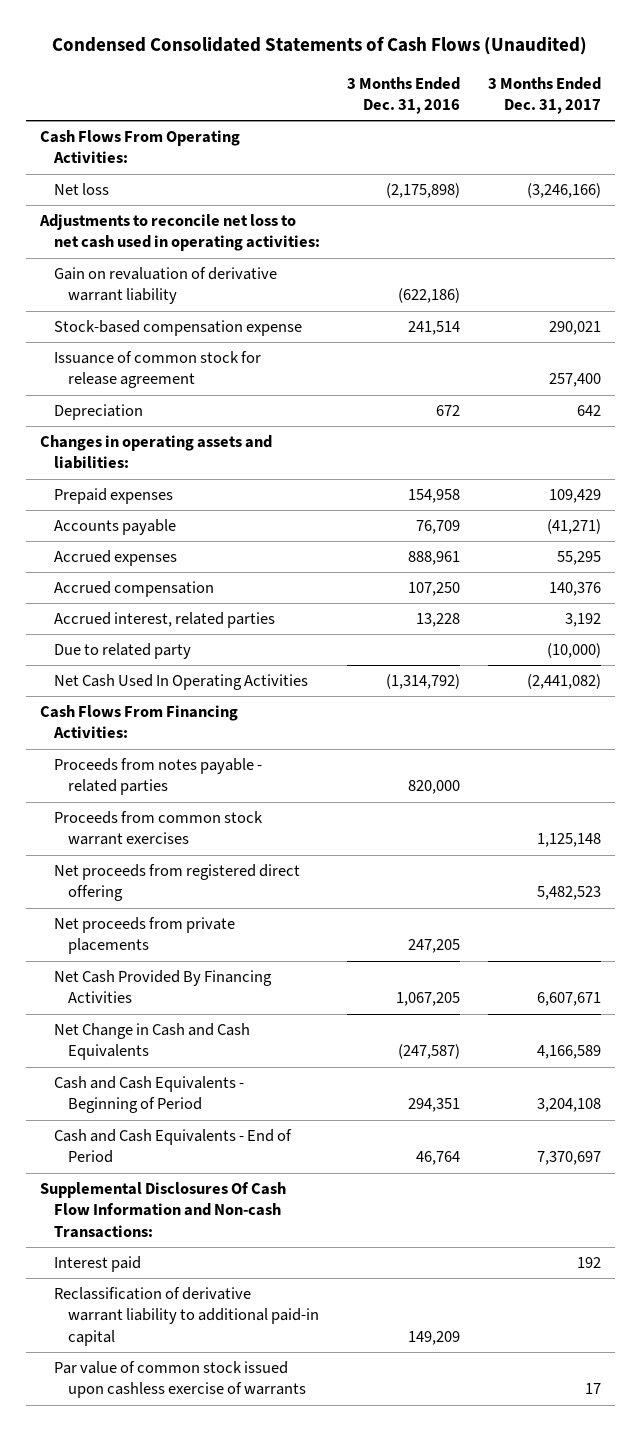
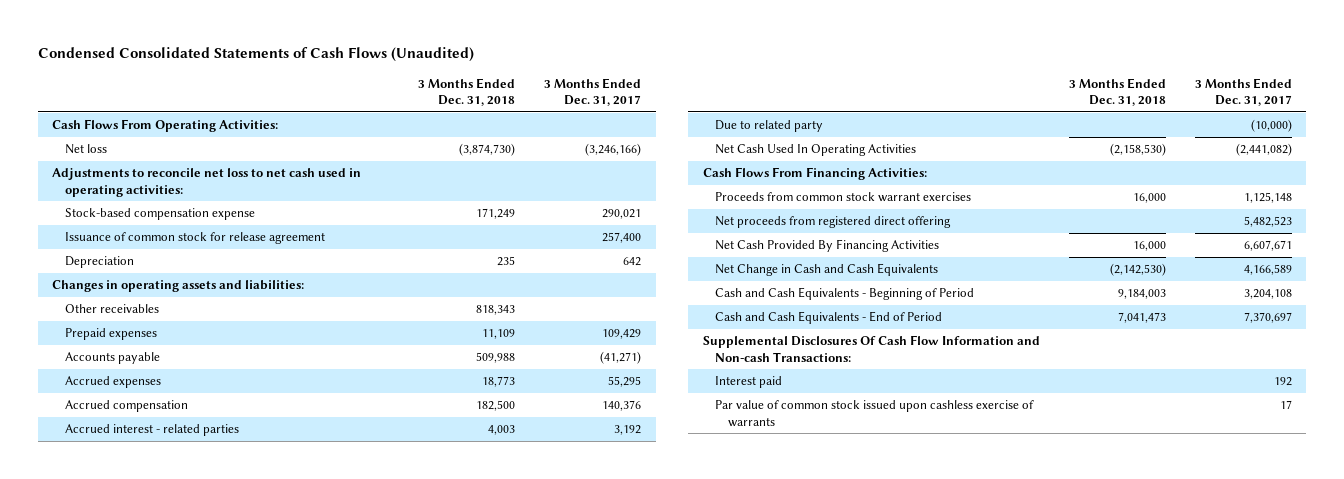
- | 3 Months Ended Dec. 31, 2016 | 3 Months Ended Dec. 31, 2017
+ | 3 Months Ended Dec. 31, 2018 | 3 Months Ended Dec. 31, 2017
- Gain on revaluation of derivative warrant liability | (622,186) |
+ Other receivables | 818,343 |
- Accrued interest, related parties | 13,228 | 3,192
+ Accrued interest - related parties | 4,003 | 3,192
- Proceeds from notes payable - related parties | 820,000 |
- Net proceeds from private placements | 247,205 |
- Reclassification of derivative warrant liability to additional paid-in capital | 149,209 |

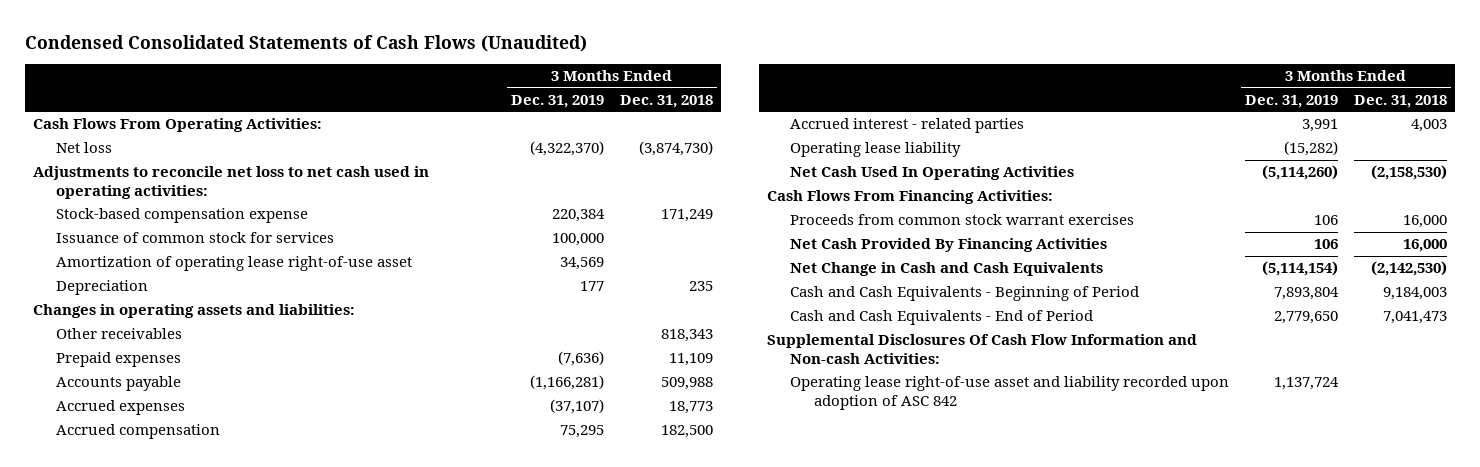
- | 3 Months Ended Dec. 31, 2018 | 3 Months Ended Dec. 31, 2017
+ | 3 Months Ended Dec. 31, 2019 | 3 Months Ended Dec. 31, 2018
- Issuance of common stock for release agreement | | 257,400
+ Issuance of common stock for services | 100,000 |
+ Amortization of operating lease right-of-use asset | 34,569 |
- Due to related party | | (10,000)
+ Operating lease liability | (15,282) |
- Net proceeds from registered direct offering | | 5,482,523
- Supplemental Disclosures Of Cash Flow Information and Non-cash Transactions:
- Interest paid | | 192
- Par value of common stock issued upon cashless exercise of warrants | | 17
+ Supplemental Disclosures Of Cash Flow Information and Non-cash Activities:
+ Operating lease right-of-use asset and liability recorded upon adoption of ASC 842 | 1,137,724 |

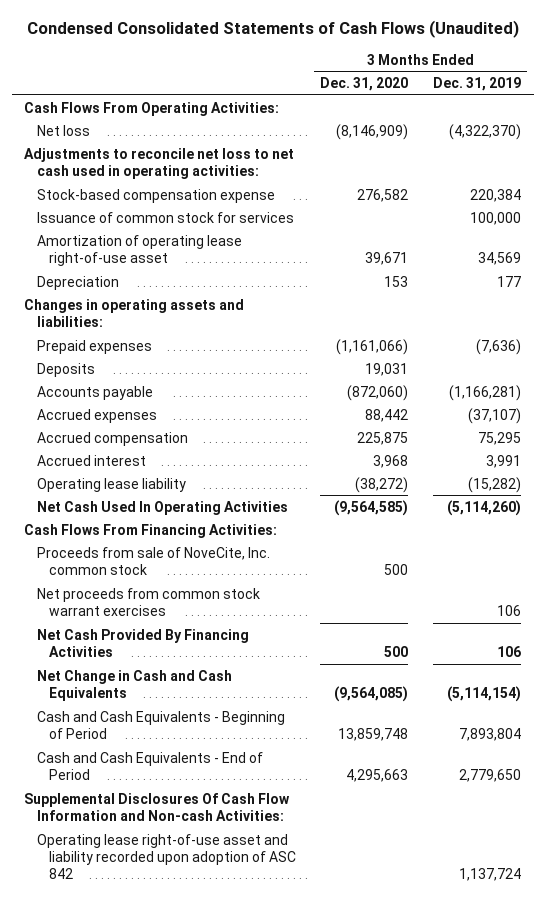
- | 3 Months Ended Dec. 31, 2019 | 3 Months Ended Dec. 31, 2018
+ | 3 Months Ended Dec. 31, 2020 | 3 Months Ended Dec. 31, 2019
- Other receivables | | 818,343
+ Deposits | 19,031 |
- Accrued interest - related parties | 3,991 | 4,003
+ Accrued interest | 3,968 | 3,991
- Proceeds from common stock warrant exercises | 106 | 16,000
+ Proceeds from sale of NoveCite, Inc. common stock | 500 |
+ Net proceeds from common stock warrant exercises | | 106

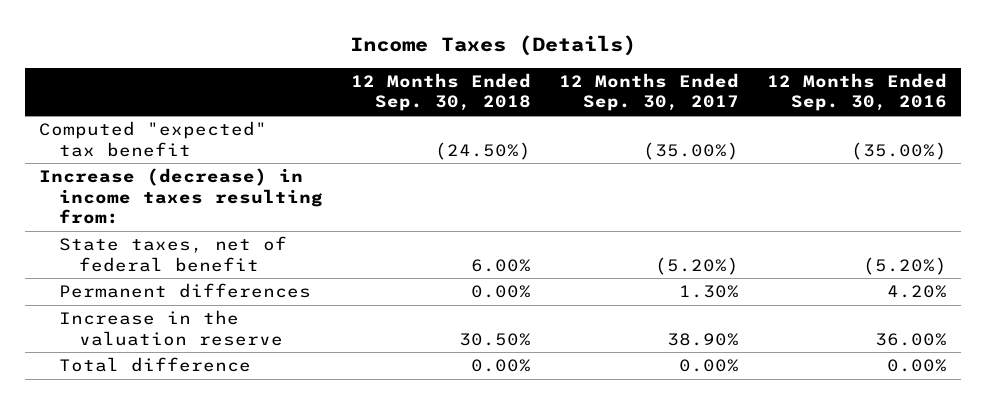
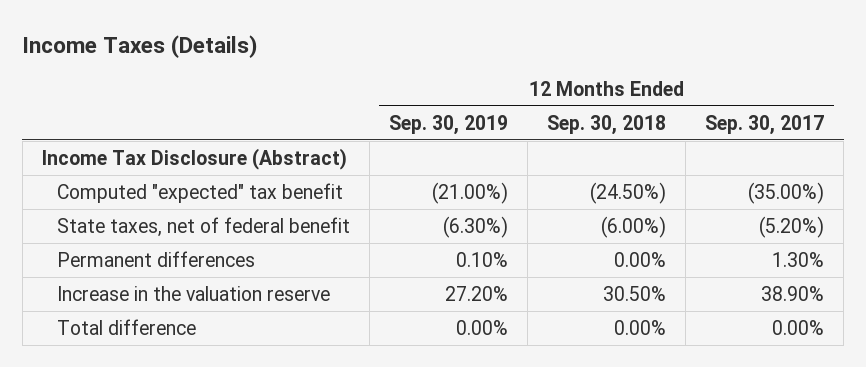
- | 12 Months Ended Sep. 30, 2018 | 12 Months Ended Sep. 30, 2017 | 12 Months Ended Sep. 30, 2016
+ | 12 Months Ended Sep. 30, 2019 | 12 Months Ended Sep. 30, 2018 | 12 Months Ended Sep. 30, 2017
+ Income Tax Disclosure (Abstract)
- Increase (decrease) in income taxes resulting from:
- State taxes, net of federal benefit | 6.00% | (5.20%) | (5.20%)
+ State taxes, net of federal benefit | (6.30%) | (6.00%) | (5.20%)

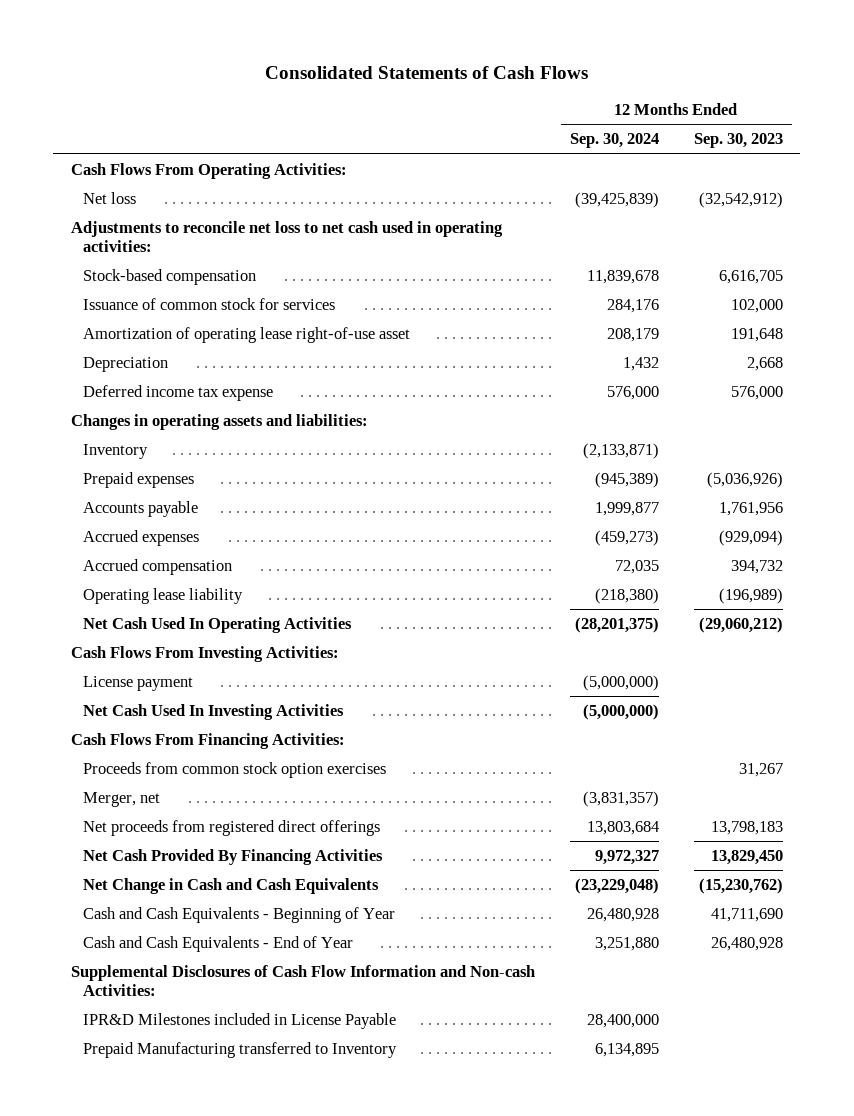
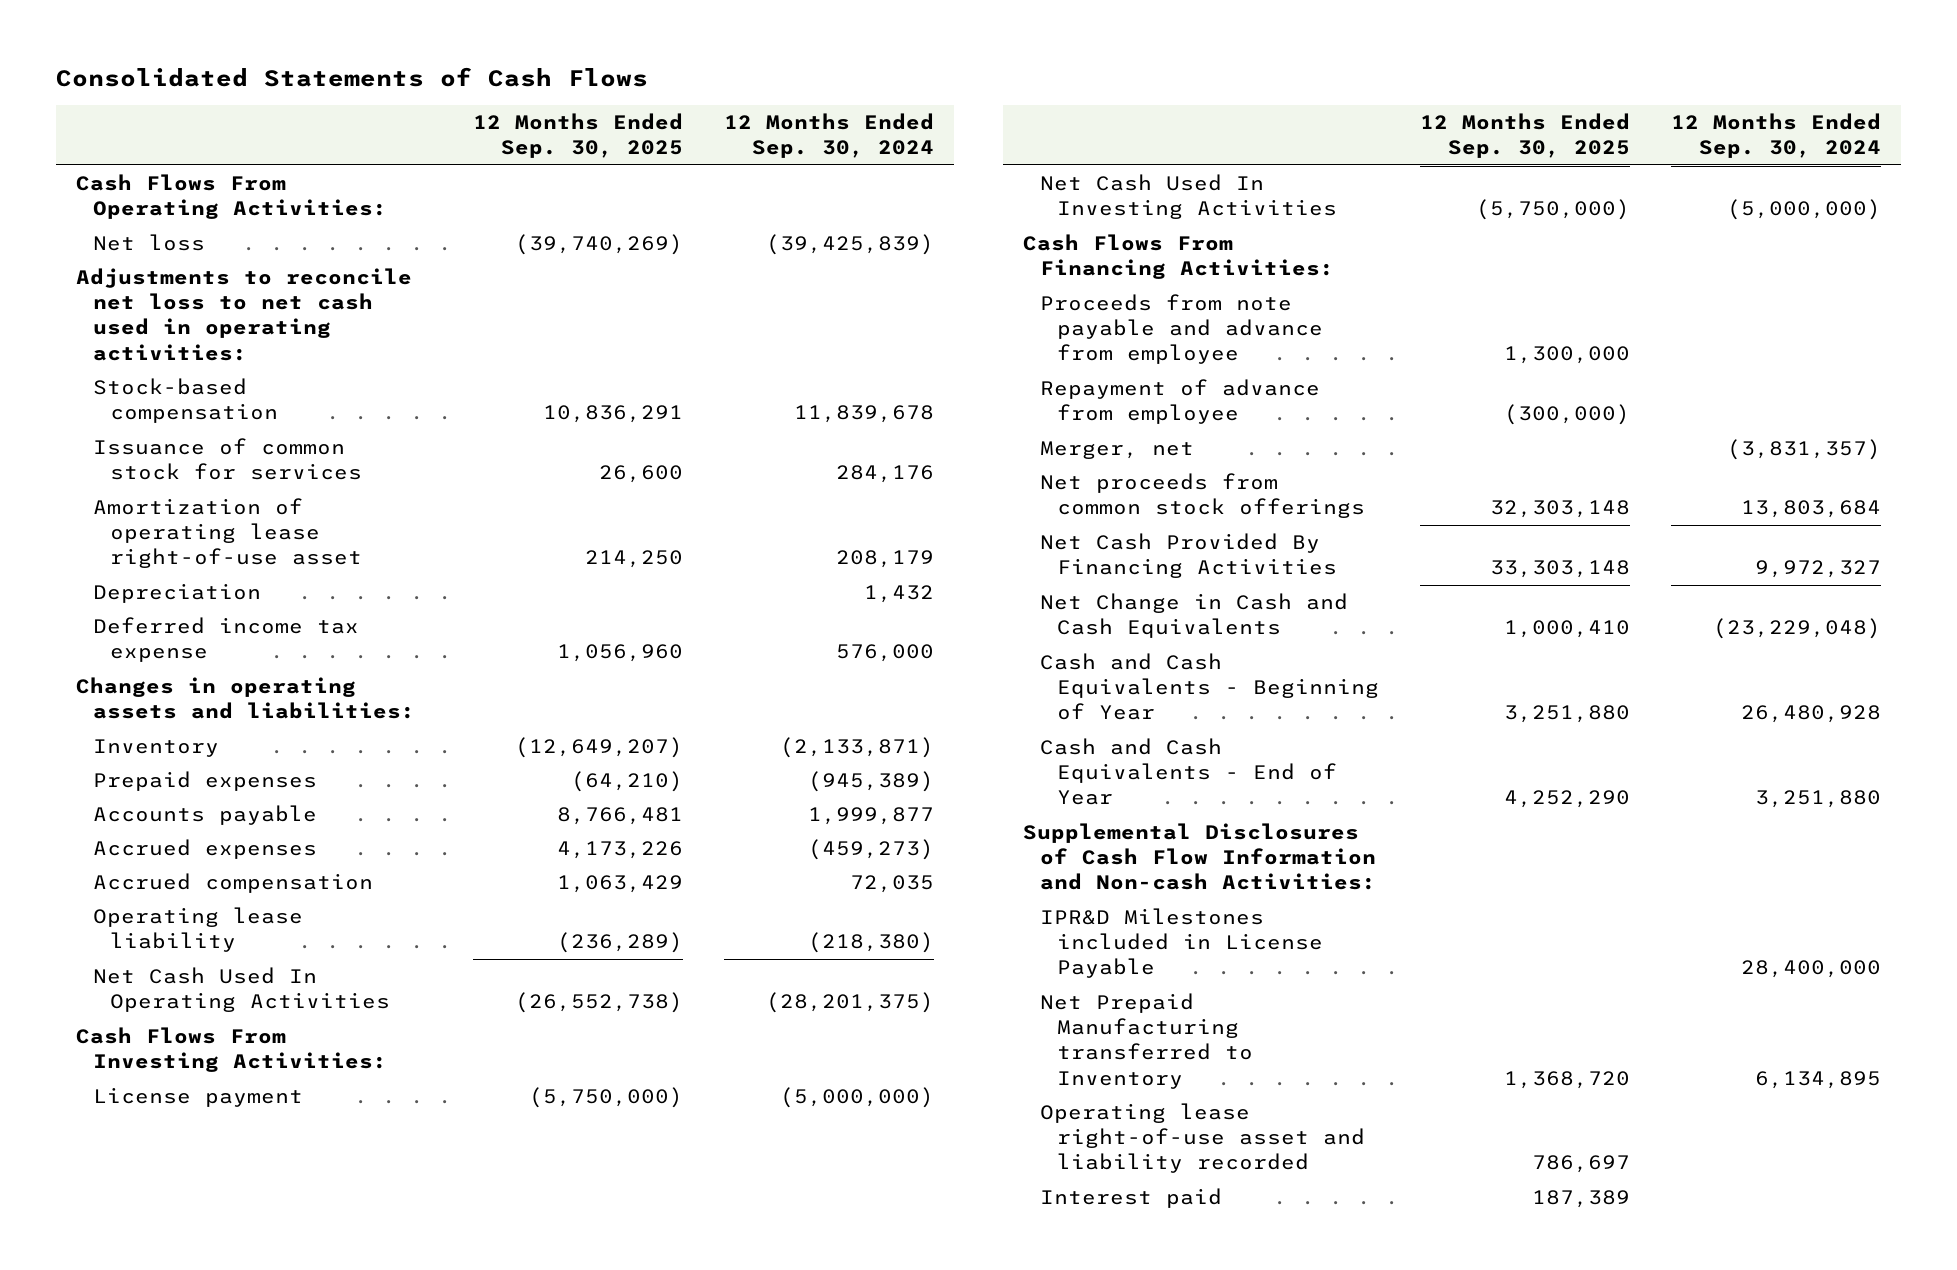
- | 12 Months Ended Sep. 30, 2024 | 12 Months Ended Sep. 30, 2023
+ | 12 Months Ended Sep. 30, 2025 | 12 Months Ended Sep. 30, 2024
- Proceeds from common stock option exercises | | 31,267
+ Proceeds from note payable and advance from employee | 1,300,000 |
+ Repayment of advance from employee | (300,000) |
- Net proceeds from registered direct offerings | 13,803,684 | 13,798,183
+ Net proceeds from common stock offerings | 32,303,148 | 13,803,684
- Prepaid Manufacturing transferred to Inventory | 6,134,895 |
+ Net Prepaid Manufacturing transferred to Inventory | 1,368,720 | 6,134,895
+ Operating lease right-of-use asset and liability recorded | 786,697 |
+ Interest paid | 187,389 |

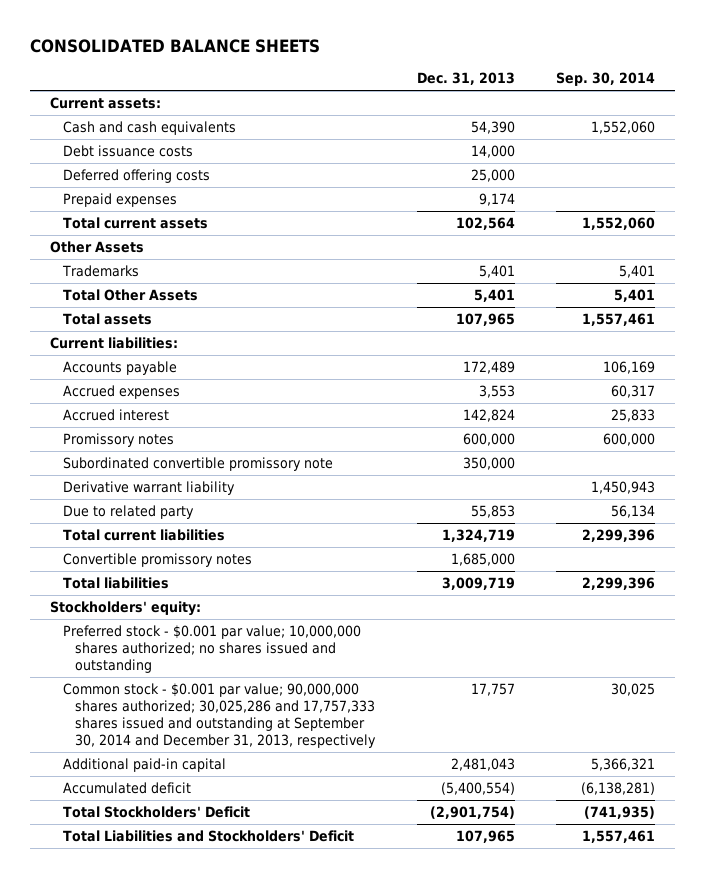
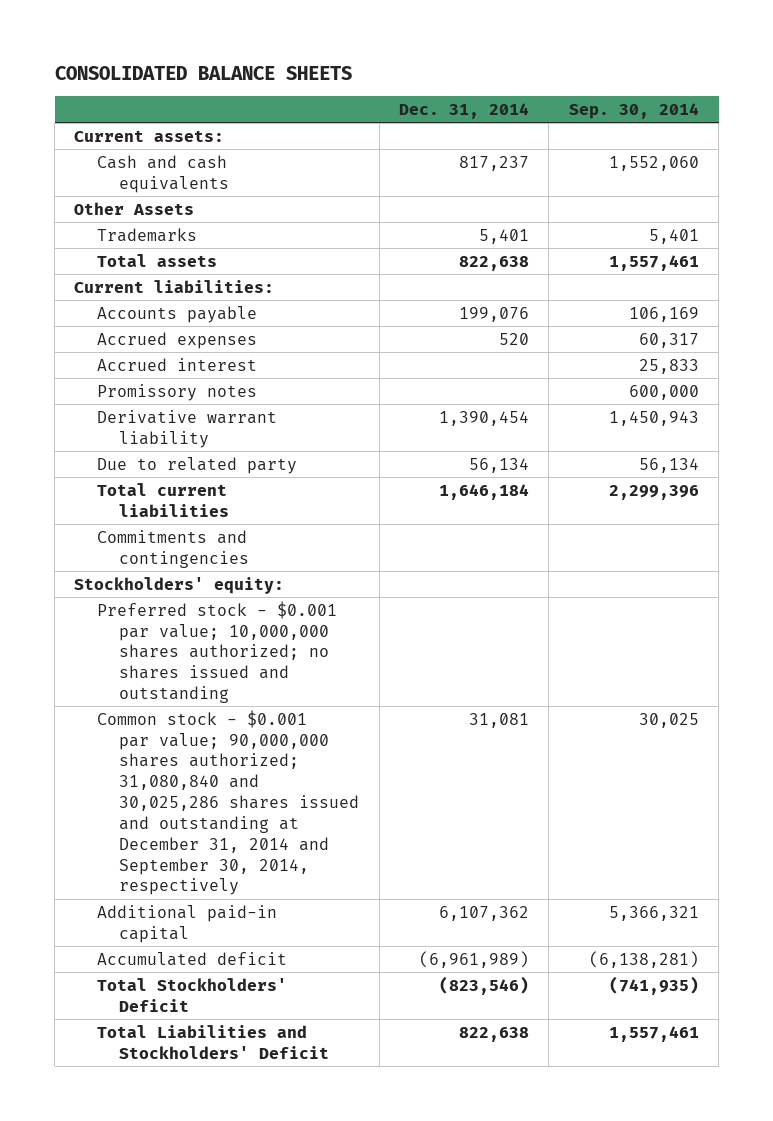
- | Dec. 31, 2013 | Sep. 30, 2014
+ | Dec. 31, 2014 | Sep. 30, 2014
- Debt issuance costs | 14,000 |
- Deferred offering costs | 25,000 |
- Prepaid expenses | 9,174 |
- Total current assets | 102,564 | 1,552,060
- Total Other Assets | 5,401 | 5,401
- Subordinated convertible promissory note | 350,000 |
- Convertible promissory notes | 1,685,000 |
- Total liabilities | 3,009,719 | 2,299,396
+ Commitments and contingencies
- Common stock - $0.001 par value; 90,000,000 shares authorized; 30,025,286 and 17,757,333 shares issued and outstanding at September 30, 2014 and December 31, 2013, respectively | 17,757 | 30,025
+ Common stock - $0.001 par value; 90,000,000 shares authorized; 31,080,840 and 30,025,286 shares issued and outstanding at December 31, 2014 and September 30, 2014, respectively | 31,081 | 30,025

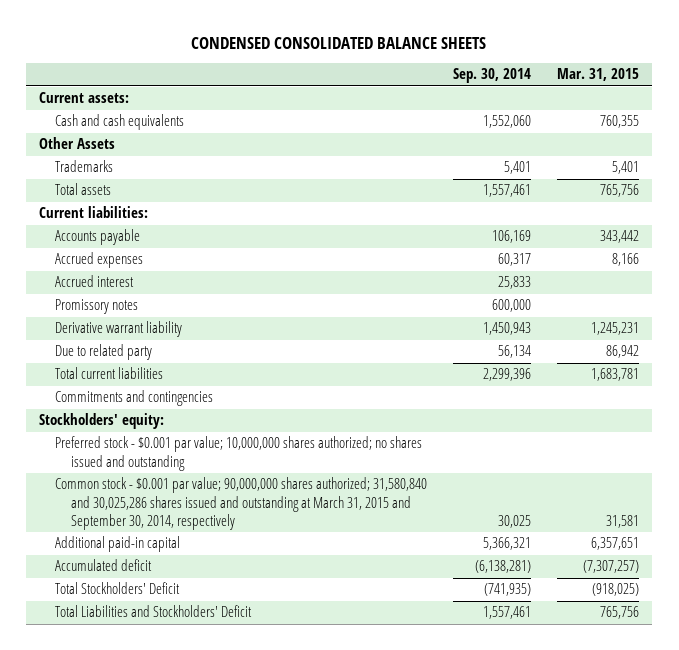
- CONSOLIDATED BALANCE SHEETS
+ CONDENSED CONSOLIDATED BALANCE SHEETS
- | Dec. 31, 2014 | Sep. 30, 2014
+ | Sep. 30, 2014 | Mar. 31, 2015
- Common stock - $0.001 par value; 90,000,000 shares authorized; 31,080,840 and 30,025,286 shares issued and outstanding at December 31, 2014 and September 30, 2014, respectively | 31,081 | 30,025
+ Common stock - $0.001 par value; 90,000,000 shares authorized; 31,580,840 and 30,025,286 shares issued and outstanding at March 31, 2015 and September 30, 2014, respectively | 30,025 | 31,581

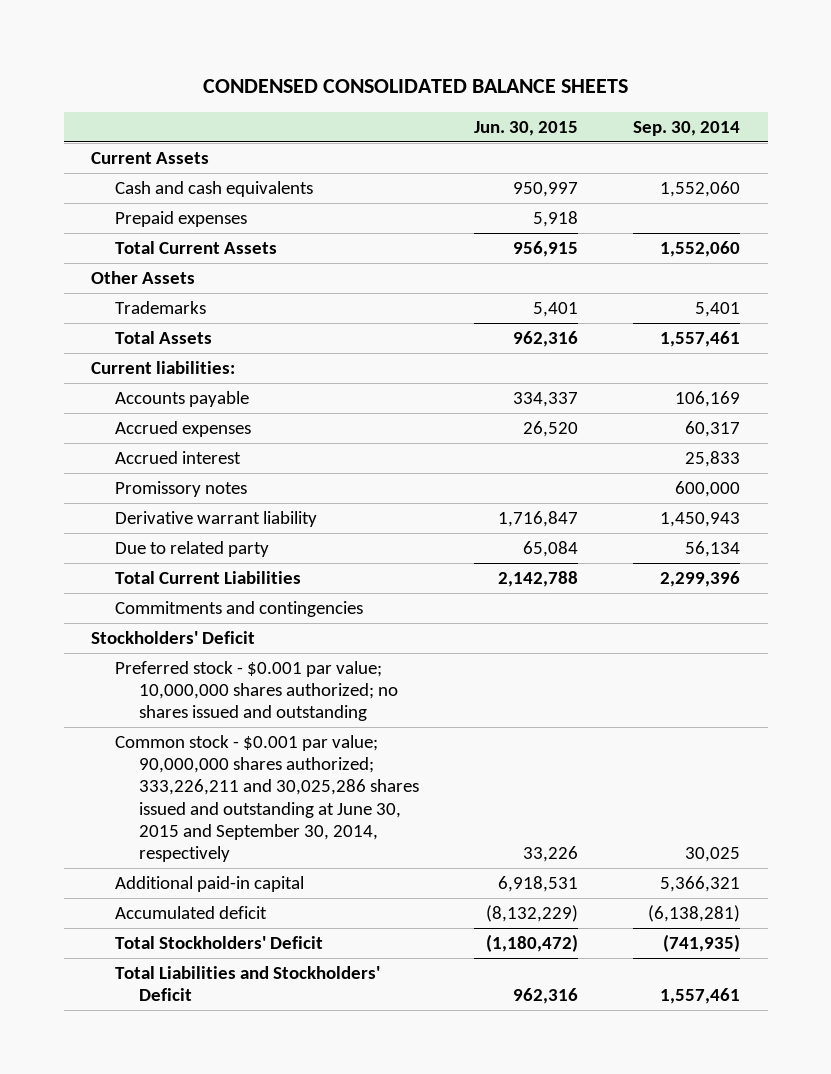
- | Sep. 30, 2014 | Mar. 31, 2015
+ | Jun. 30, 2015 | Sep. 30, 2014
- Current assets:
+ Current Assets
+ Prepaid expenses | 5,918 |
+ Total Current Assets | 956,915 | 1,552,060
- Total assets | 1,557,461 | 765,756
+ Total Assets | 962,316 | 1,557,461
- Total current liabilities | 2,299,396 | 1,683,781
+ Total Current Liabilities | 2,142,788 | 2,299,396
- Stockholders' equity:
+ Stockholders' Deficit
- Common stock - $0.001 par value; 90,000,000 shares authorized; 31,580,840 and 30,025,286 shares issued and outstanding at March 31, 2015 and September 30, 2014, respectively | 30,025 | 31,581
+ Common stock - $0.001 par value; 90,000,000 shares authorized; 333,226,211 and 30,025,286 shares issued and outstanding at June 30, 2015 and September 30, 2014, respectively | 33,226 | 30,025

